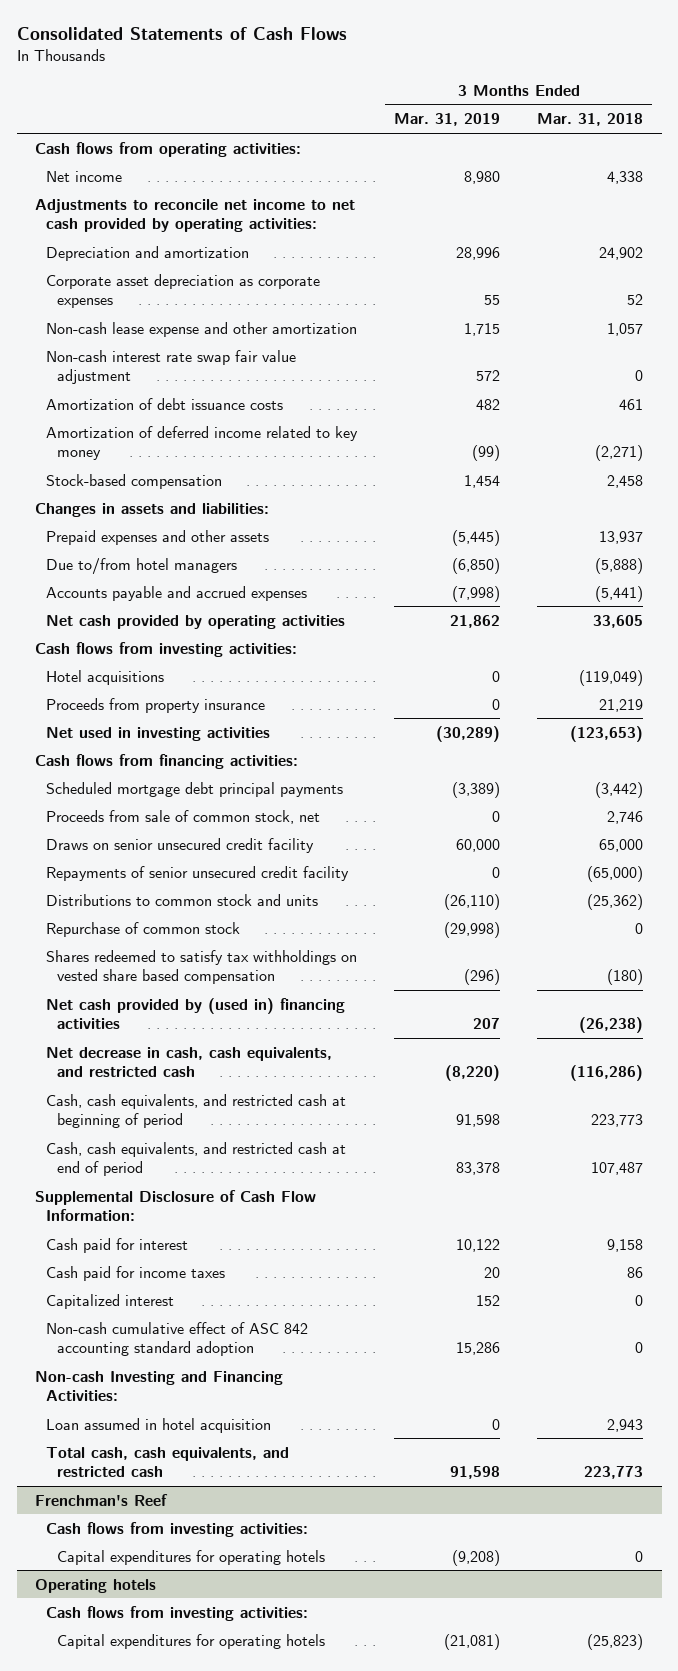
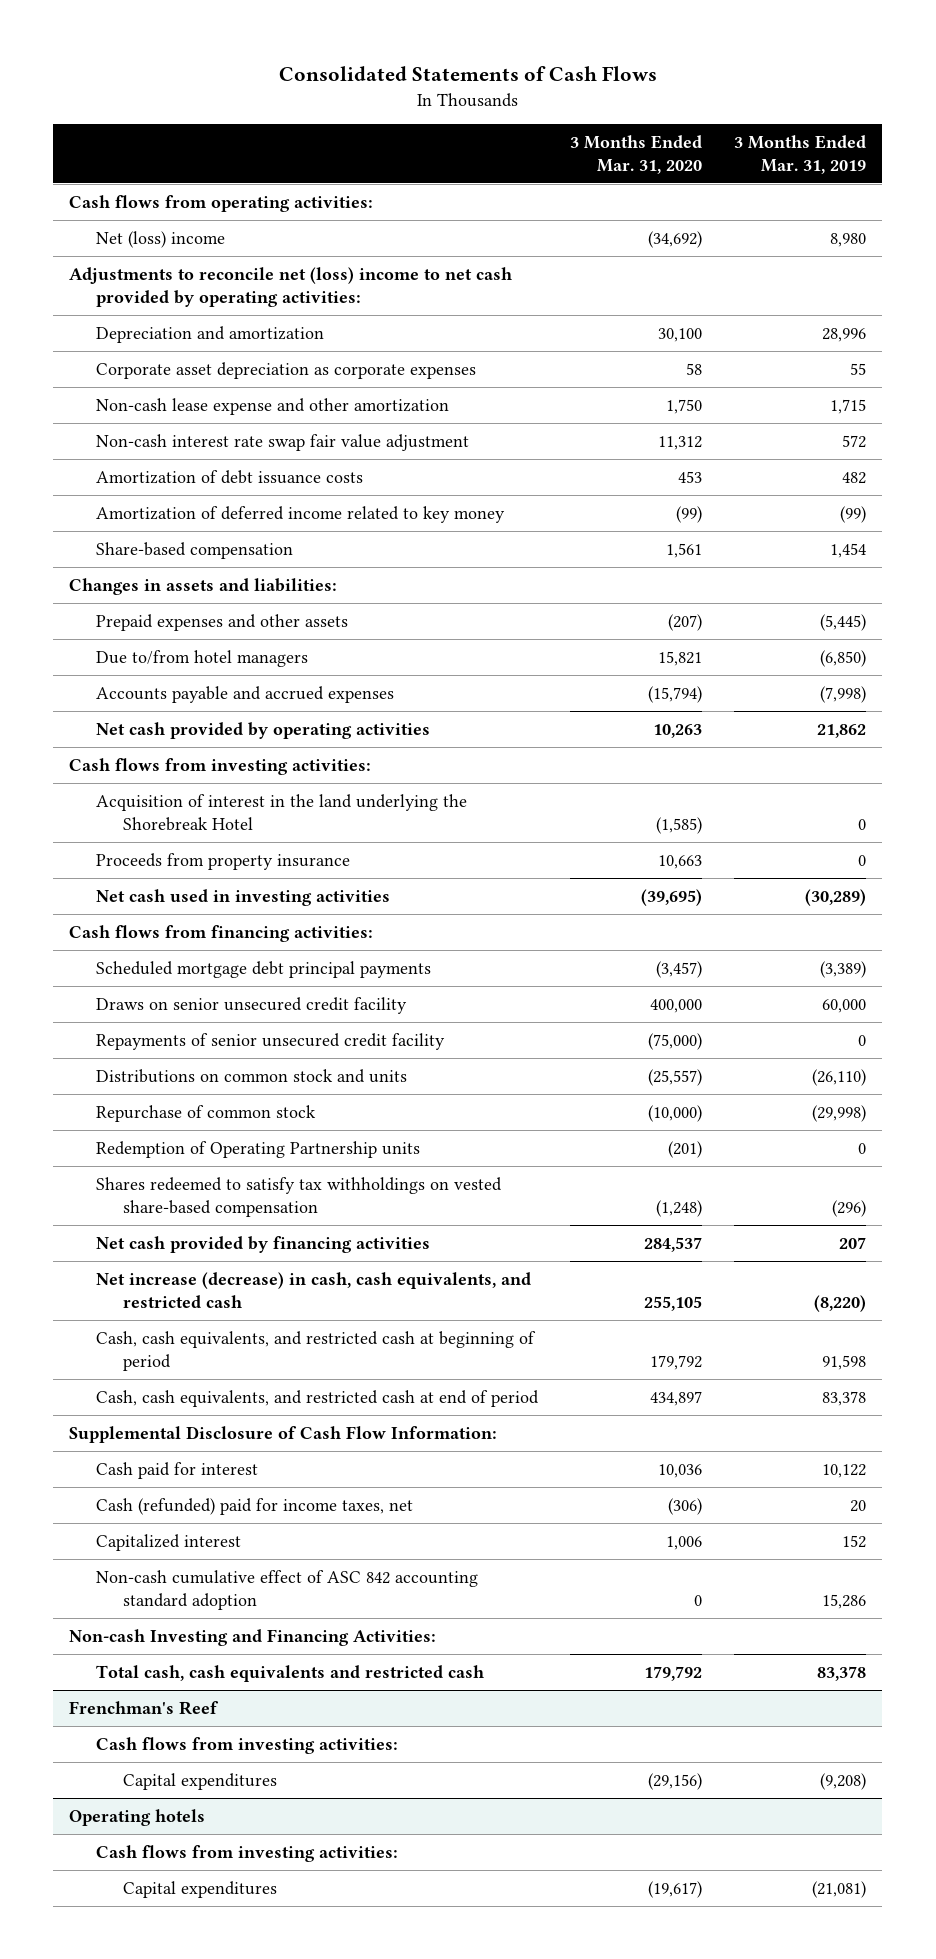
- | 3 Months Ended Mar. 31, 2019 | 3 Months Ended Mar. 31, 2018
+ | 3 Months Ended Mar. 31, 2020 | 3 Months Ended Mar. 31, 2019
- Net income | 8,980 | 4,338
- Adjustments to reconcile net income to net cash provided by operating activities:
+ Net (loss) income | (34,692) | 8,980
+ Adjustments to reconcile net (loss) income to net cash provided by operating activities:
- Stock-based compensation | 1,454 | 2,458
+ Share-based compensation | 1,561 | 1,454
- Hotel acquisitions | 0 | (119,049)
+ Acquisition of interest in the land underlying the Shorebreak Hotel | (1,585) | 0
- Net used in investing activities | (30,289) | (123,653)
+ Net cash used in investing activities | (39,695) | (30,289)
- Proceeds from sale of common stock, net | 0 | 2,746
- Distributions to common stock and units | (26,110) | (25,362)
+ Distributions on common stock and units | (25,557) | (26,110)
- Shares redeemed to satisfy tax withholdings on vested share based compensation | (296) | (180)
- Net cash provided by (used in) financing activities | 207 | (26,238)
- Net decrease in cash, cash equivalents, and restricted cash | (8,220) | (116,286)
+ Redemption of Operating Partnership units | (201) | 0
+ Shares redeemed to satisfy tax withholdings on vested share-based compensation | (1,248) | (296)
+ Net cash provided by financing activities | 284,537 | 207
+ Net increase (decrease) in cash, cash equivalents, and restricted cash | 255,105 | (8,220)
- Cash paid for income taxes | 20 | 86
+ Cash (refunded) paid for income taxes, net | (306) | 20
- Loan assumed in hotel acquisition | 0 | 2,943
- Total cash, cash equivalents, and restricted cash | 91,598 | 223,773
+ Total cash, cash equivalents and restricted cash | 179,792 | 83,378
@ Frenchman's Reef
- Capital expenditures for operating hotels | (9,208) | 0
+ Capital expenditures | (29,156) | (9,208)
@ Operating hotels
- Capital expenditures for operating hotels | (21,081) | (25,823)
+ Capital expenditures | (19,617) | (21,081)

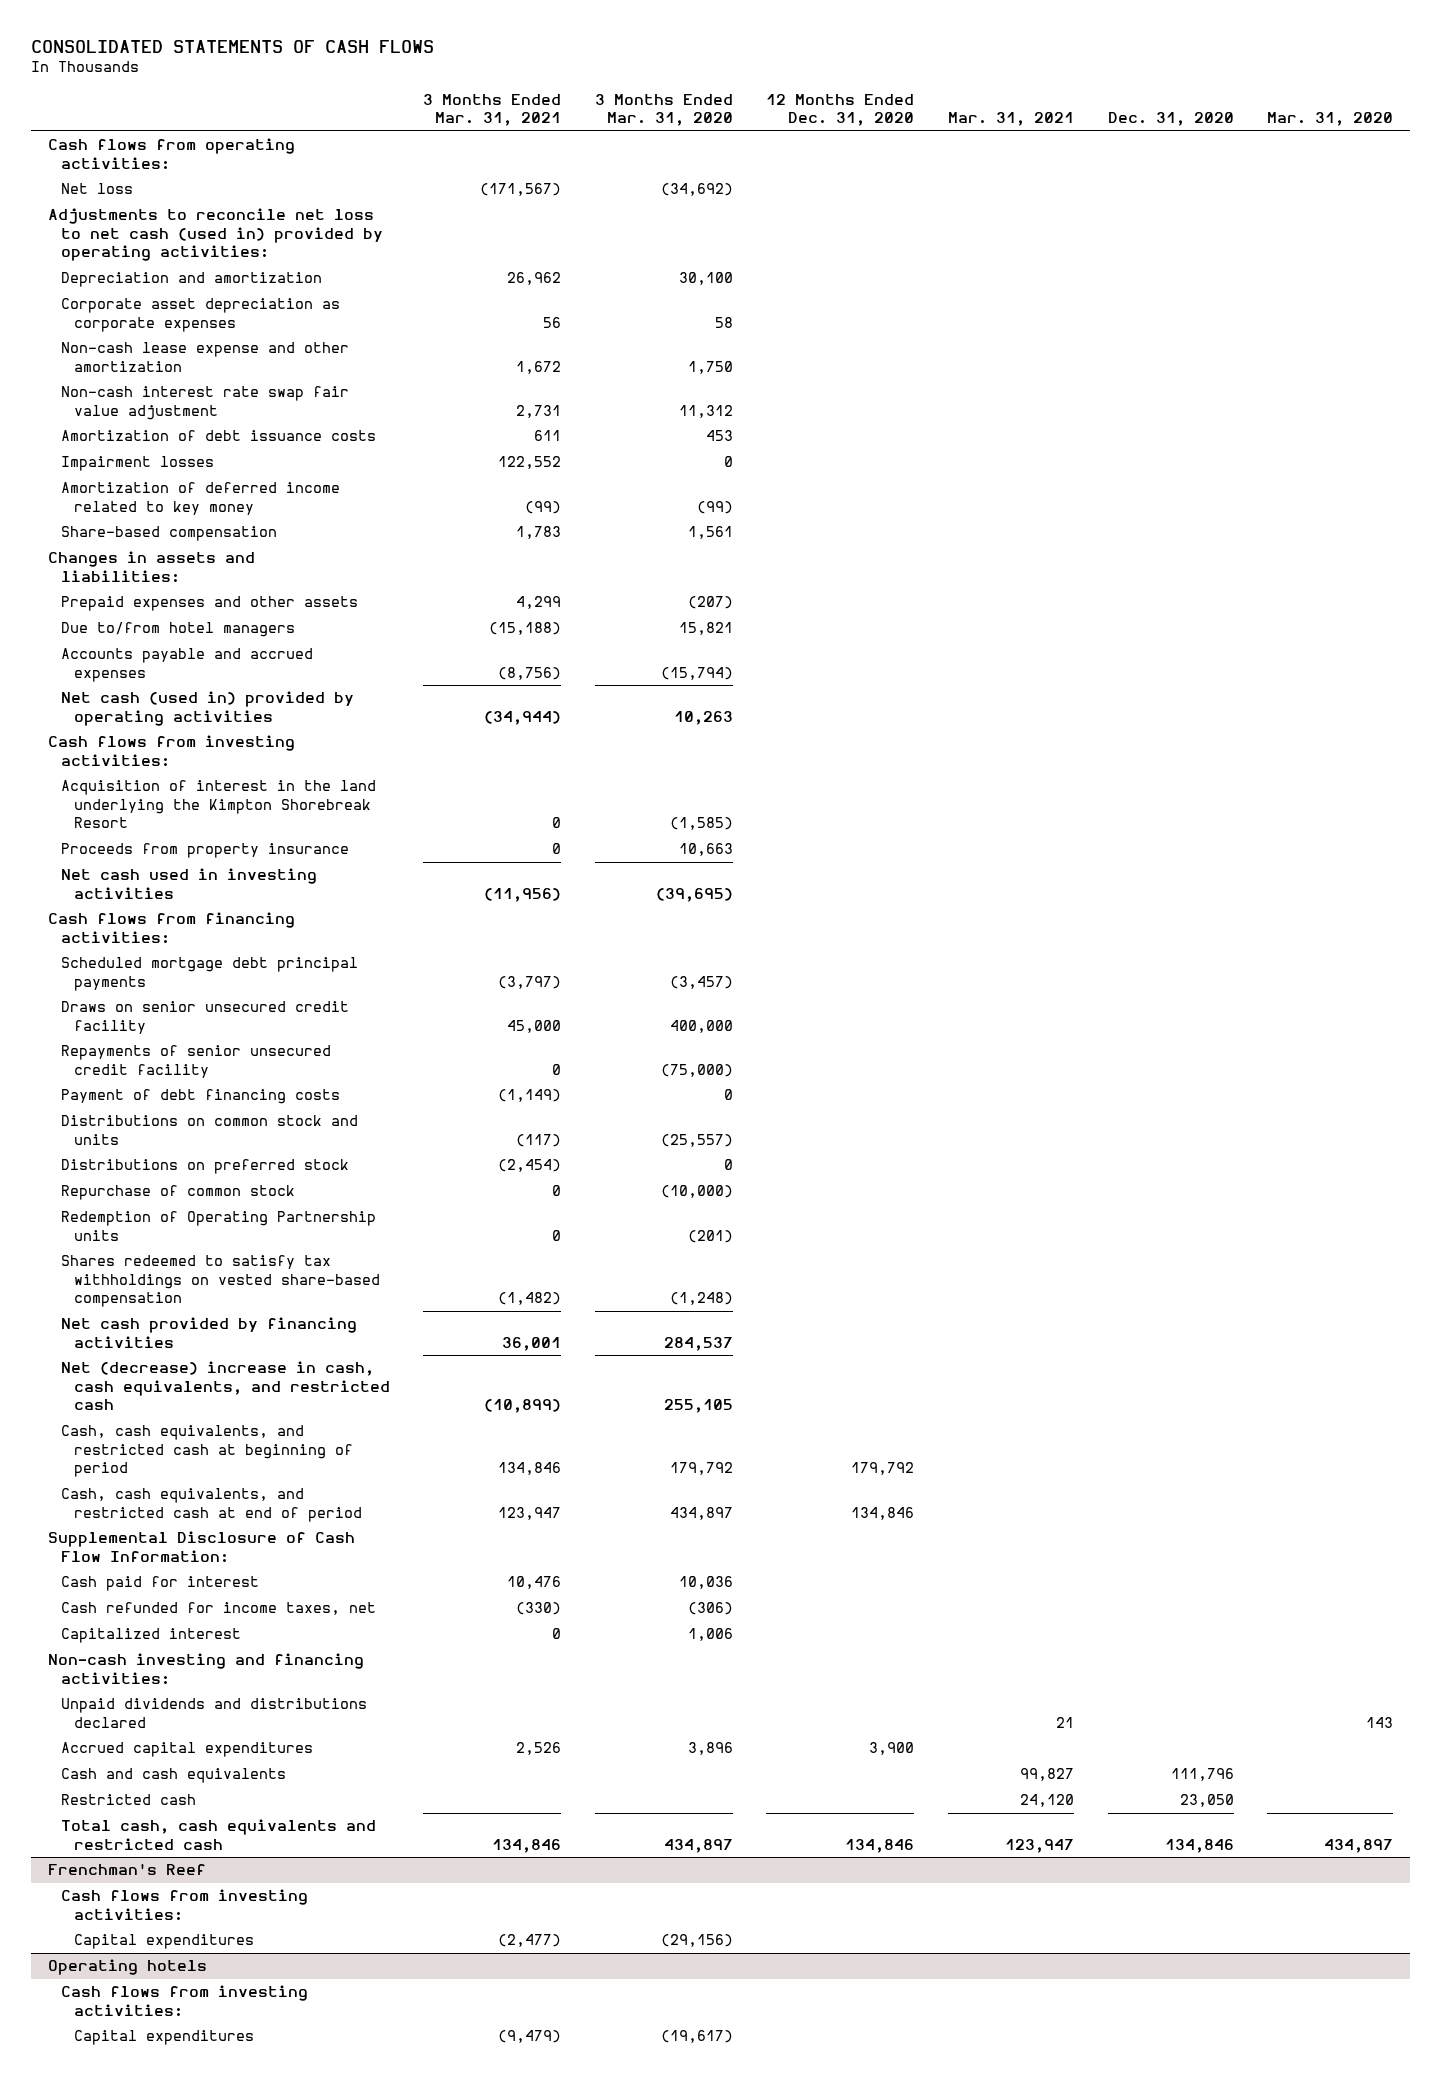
- Consolidated Statements of Cash Flows
+ CONSOLIDATED STATEMENTS OF CASH FLOWS
- | 3 Months Ended Mar. 31, 2020 | 3 Months Ended Mar. 31, 2019
+ | 3 Months Ended Mar. 31, 2021 | 3 Months Ended Mar. 31, 2020 | 12 Months Ended Dec. 31, 2020 | Mar. 31, 2021 | Dec. 31, 2020 | Mar. 31, 2020
- Net (loss) income | (34,692) | 8,980
- Adjustments to reconcile net (loss) income to net cash provided by operating activities:
+ Net loss | (171,567) | (34,692) | | | |
+ Adjustments to reconcile net loss to net cash (used in) provided by operating activities:
+ Impairment losses | 122,552 | 0 | | | |
- Net cash provided by operating activities | 10,263 | 21,862
+ Net cash (used in) provided by operating activities | (34,944) | 10,263 | | | |
- Acquisition of interest in the land underlying the Shorebreak Hotel | (1,585) | 0
+ Acquisition of interest in the land underlying the Kimpton Shorebreak Resort | 0 | (1,585) | | | |
+ Payment of debt financing costs | (1,149) | 0 | | | |
+ Distributions on preferred stock | (2,454) | 0 | | | |
- Net increase (decrease) in cash, cash equivalents, and restricted cash | 255,105 | (8,220)
+ Net (decrease) increase in cash, cash equivalents, and restricted cash | (10,899) | 255,105 | | | |
- Cash (refunded) paid for income taxes, net | (306) | 20
+ Cash refunded for income taxes, net | (330) | (306) | | | |
- Non-cash cumulative effect of ASC 842 accounting standard adoption | 0 | 15,286
- Non-cash Investing and Financing Activities:
- Total cash, cash equivalents and restricted cash | 179,792 | 83,378
+ Non-cash investing and financing activities:
+ Unpaid dividends and distributions declared | | | | 21 | | 143
+ Accrued capital expenditures | 2,526 | 3,896 | 3,900 | | |
+ Cash and cash equivalents | | | | 99,827 | 111,796 |
+ Restricted cash | | | | 24,120 | 23,050 |
+ Total cash, cash equivalents and restricted cash | 134,846 | 434,897 | 134,846 | 123,947 | 134,846 | 434,897

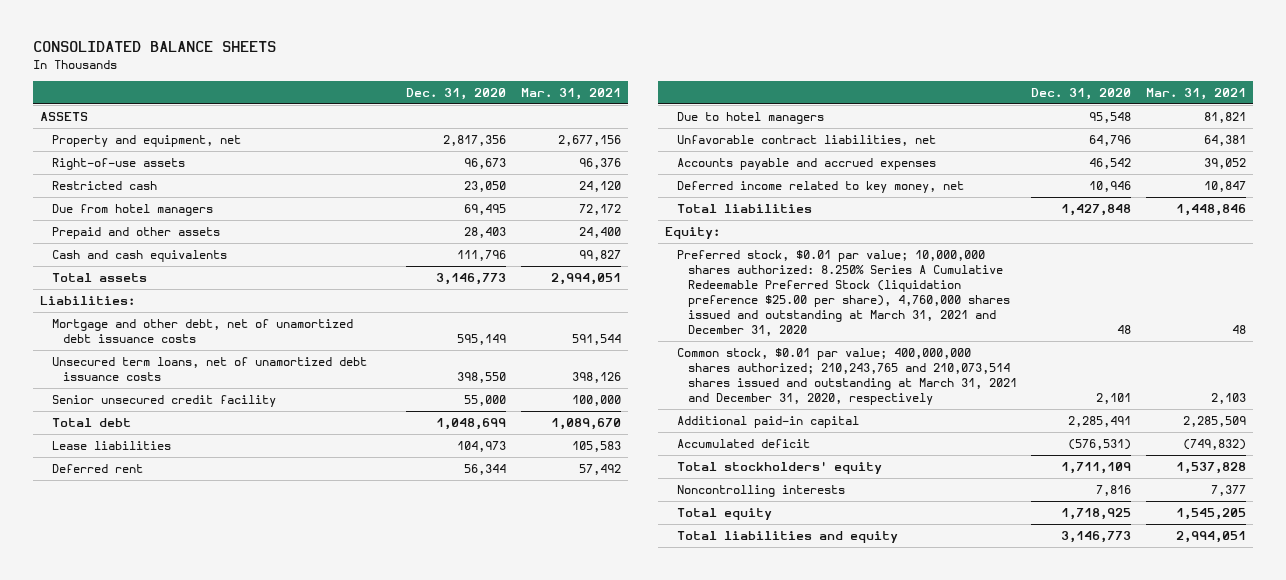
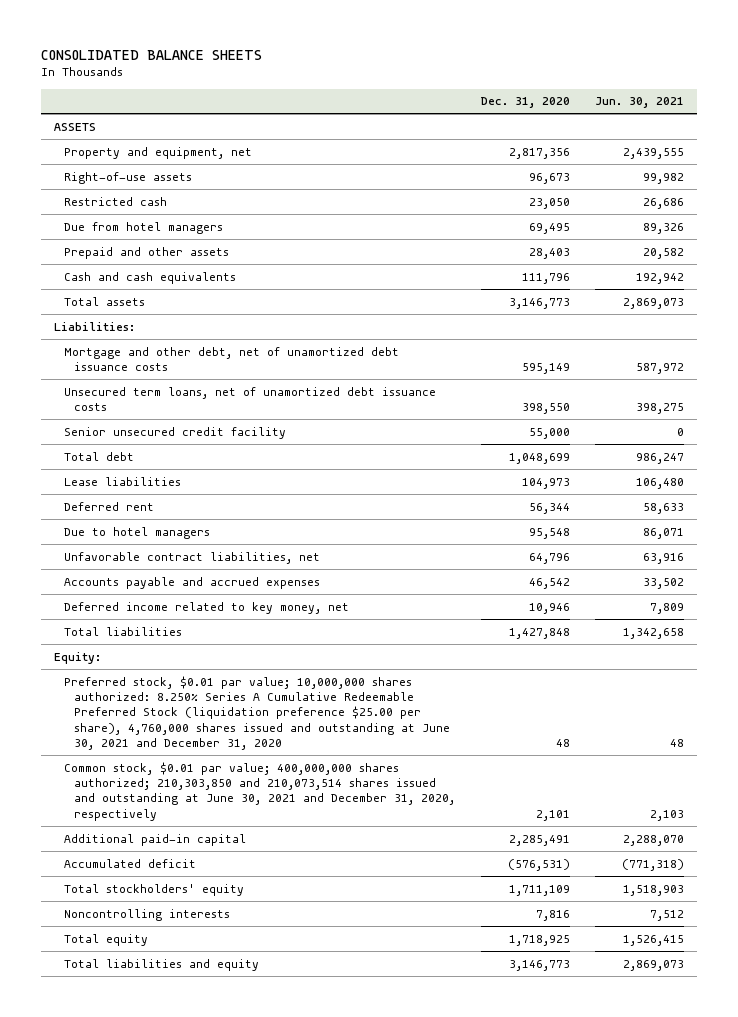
- | Dec. 31, 2020 | Mar. 31, 2021
+ | Dec. 31, 2020 | Jun. 30, 2021
- Preferred stock, $0.01 par value; 10,000,000 shares authorized: 8.250% Series A Cumulative Redeemable Preferred Stock (liquidation preference $25.00 per share), 4,760,000 shares issued and outstanding at March 31, 2021 and December 31, 2020 | 48 | 48
- Common stock, $0.01 par value; 400,000,000 shares authorized; 210,243,765 and 210,073,514 shares issued and outstanding at March 31, 2021 and December 31, 2020, respectively | 2,101 | 2,103
+ Preferred stock, $0.01 par value; 10,000,000 shares authorized: 8.250% Series A Cumulative Redeemable Preferred Stock (liquidation preference $25.00 per share), 4,760,000 shares issued and outstanding at June 30, 2021 and December 31, 2020 | 48 | 48
+ Common stock, $0.01 par value; 400,000,000 shares authorized; 210,303,850 and 210,073,514 shares issued and outstanding at June 30, 2021 and December 31, 2020, respectively | 2,101 | 2,103

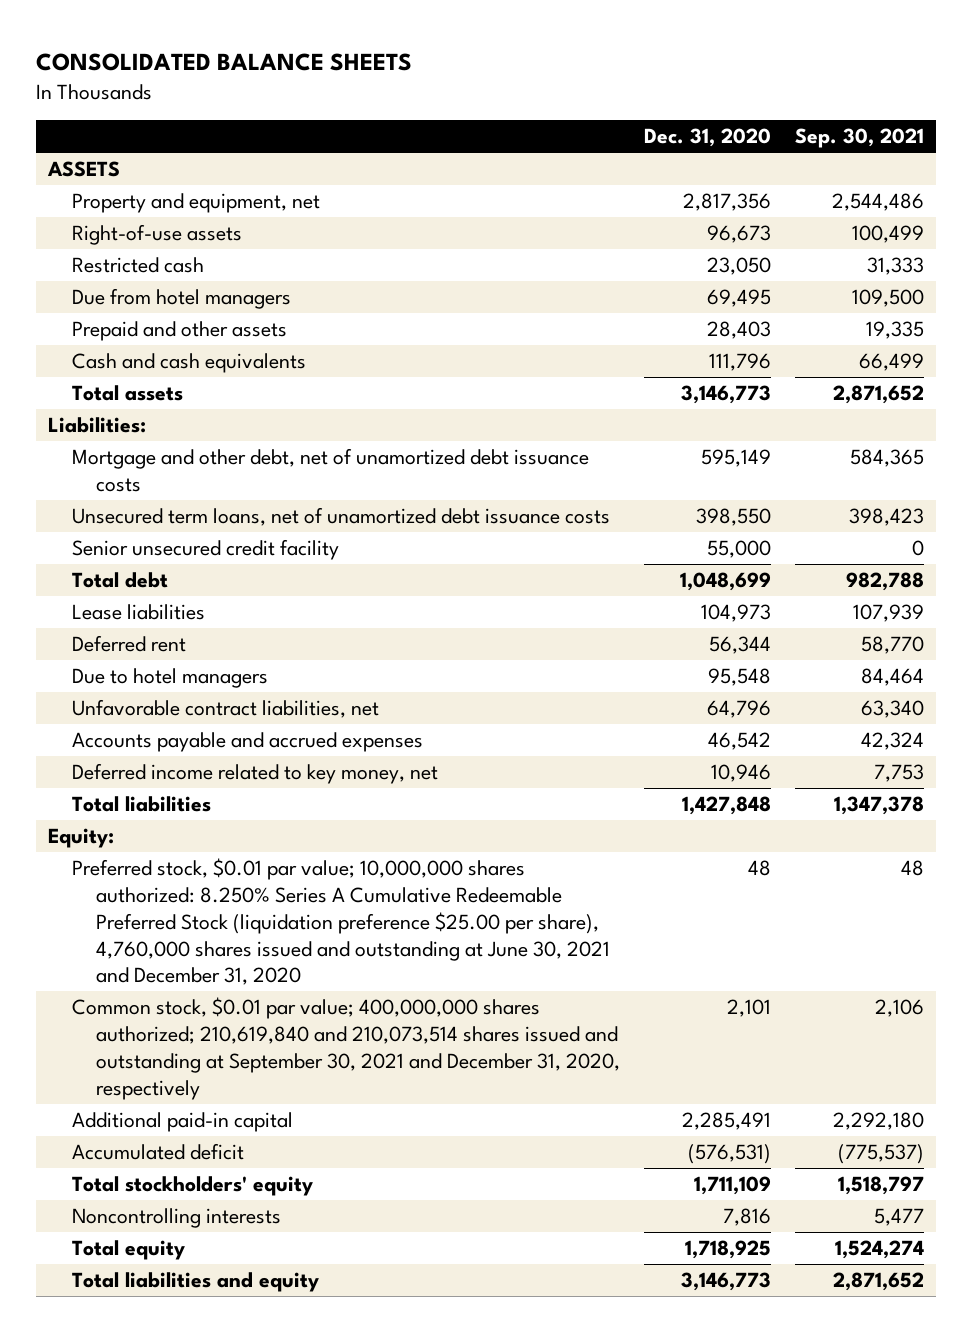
- | Dec. 31, 2020 | Jun. 30, 2021
+ | Dec. 31, 2020 | Sep. 30, 2021
- Common stock, $0.01 par value; 400,000,000 shares authorized; 210,303,850 and 210,073,514 shares issued and outstanding at June 30, 2021 and December 31, 2020, respectively | 2,101 | 2,103
+ Common stock, $0.01 par value; 400,000,000 shares authorized; 210,619,840 and 210,073,514 shares issued and outstanding at September 30, 2021 and December 31, 2020, respectively | 2,101 | 2,106

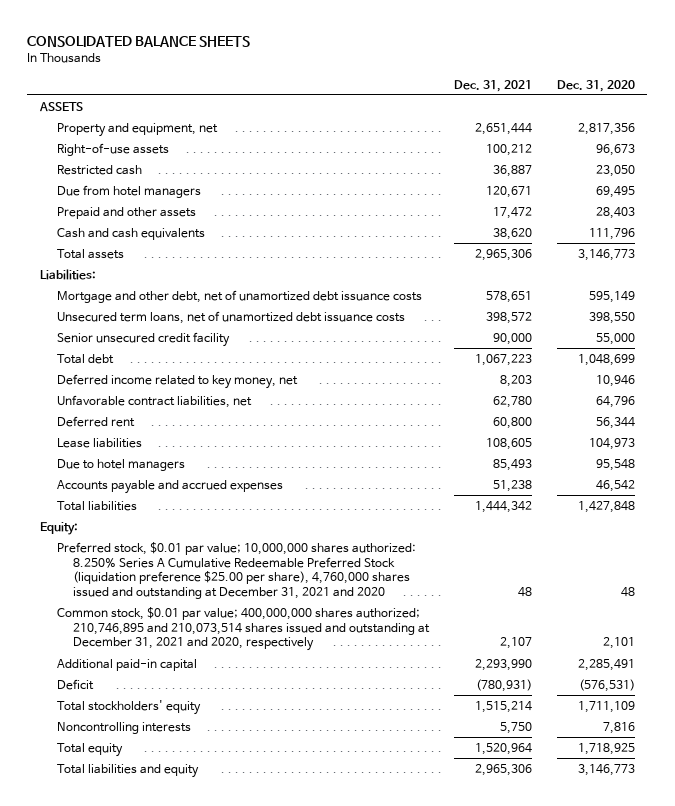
- | Dec. 31, 2020 | Sep. 30, 2021
+ | Dec. 31, 2021 | Dec. 31, 2020
moved up: Deferred income related to key money, net | 8,203 | 10,946
moved up: Unfavorable contract liabilities, net | 62,780 | 64,796
moved down: Lease liabilities | 108,605 | 104,973
- Preferred stock, $0.01 par value; 10,000,000 shares authorized: 8.250% Series A Cumulative Redeemable Preferred Stock (liquidation preference $25.00 per share), 4,760,000 shares issued and outstanding at June 30, 2021 and December 31, 2020 | 48 | 48
- Common stock, $0.01 par value; 400,000,000 shares authorized; 210,619,840 and 210,073,514 shares issued and outstanding at September 30, 2021 and December 31, 2020, respectively | 2,101 | 2,106
+ Preferred stock, $0.01 par value; 10,000,000 shares authorized: 8.250% Series A Cumulative Redeemable Preferred Stock (liquidation preference $25.00 per share), 4,760,000 shares issued and outstanding at December 31, 2021 and 2020 | 48 | 48
+ Common stock, $0.01 par value; 400,000,000 shares authorized; 210,746,895 and 210,073,514 shares issued and outstanding at December 31, 2021 and 2020, respectively | 2,107 | 2,101
- Accumulated deficit | (576,531) | (775,537)
+ Deficit | (780,931) | (576,531)

